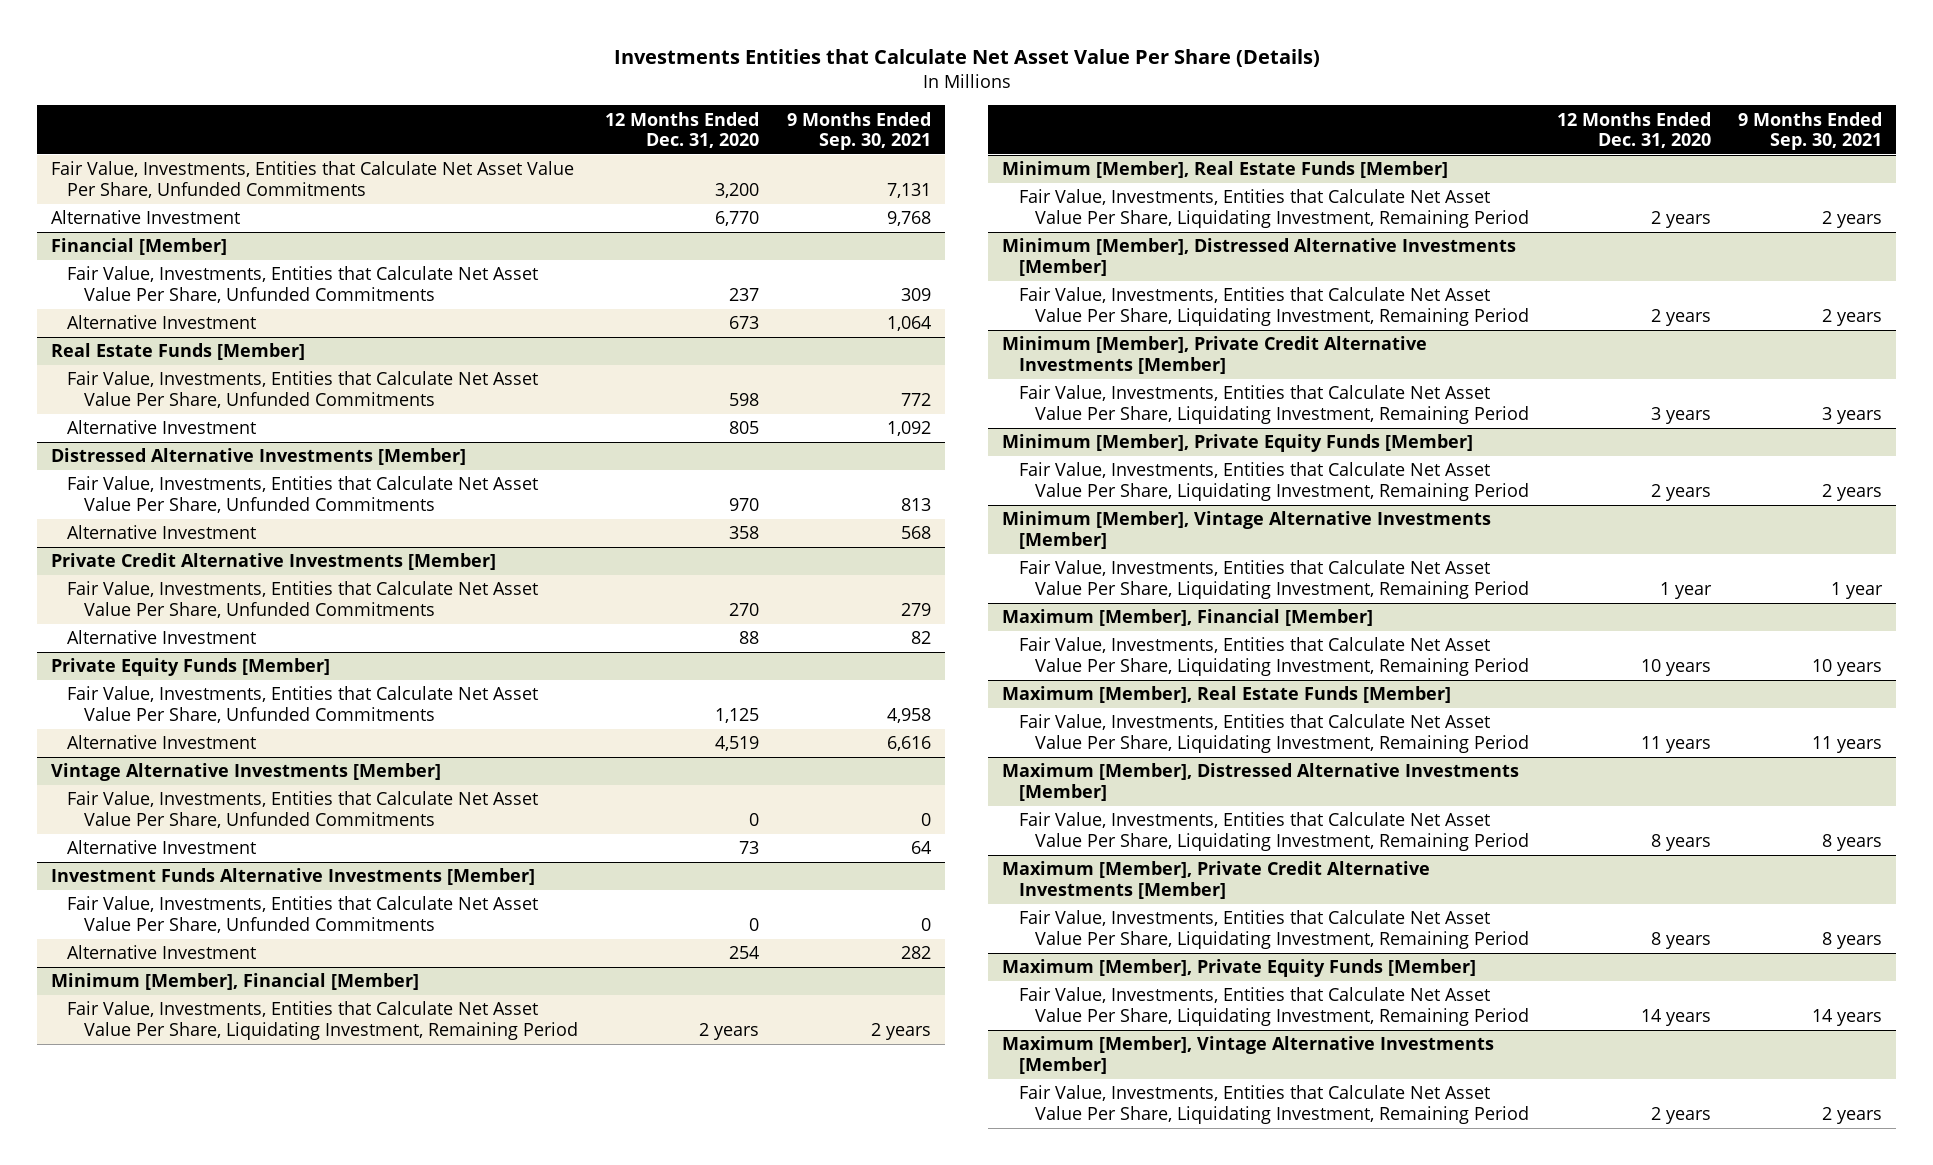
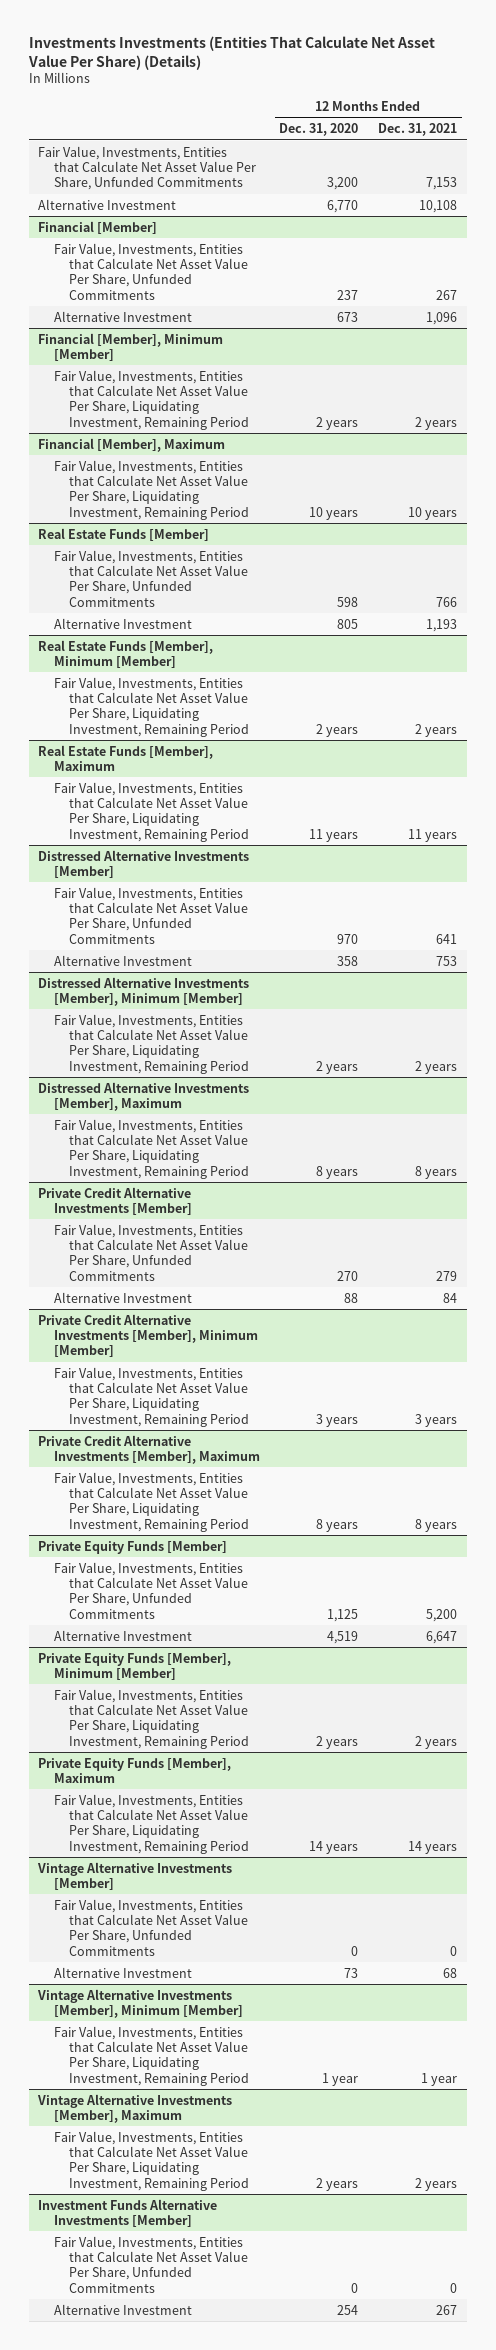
- Investments Entities that Calculate Net Asset Value Per Share (Details)
+ Investments Investments (Entities That Calculate Net Asset Value Per Share) (Details)
- | 12 Months Ended Dec. 31, 2020 | 9 Months Ended Sep. 30, 2021
+ | 12 Months Ended Dec. 31, 2020 | 12 Months Ended Dec. 31, 2021
+ Financial [Member], Minimum [Member]
+ Fair Value, Investments, Entities that Calculate Net Asset Value Per Share, Liquidating Investment, Remaining Period | 2 years | 2 years
+ Financial [Member], Maximum
+ Fair Value, Investments, Entities that Calculate Net Asset Value Per Share, Liquidating Investment, Remaining Period | 10 years | 10 years
+ Real Estate Funds [Member], Minimum [Member]
+ Fair Value, Investments, Entities that Calculate Net Asset Value Per Share, Liquidating Investment, Remaining Period | 2 years | 2 years
+ Real Estate Funds [Member], Maximum
+ Fair Value, Investments, Entities that Calculate Net Asset Value Per Share, Liquidating Investment, Remaining Period | 11 years | 11 years
+ Distressed Alternative Investments [Member], Minimum [Member]
+ Fair Value, Investments, Entities that Calculate Net Asset Value Per Share, Liquidating Investment, Remaining Period | 2 years | 2 years
+ Distressed Alternative Investments [Member], Maximum
+ Fair Value, Investments, Entities that Calculate Net Asset Value Per Share, Liquidating Investment, Remaining Period | 8 years | 8 years
+ Private Credit Alternative Investments [Member], Minimum [Member]
+ Fair Value, Investments, Entities that Calculate Net Asset Value Per Share, Liquidating Investment, Remaining Period | 3 years | 3 years
+ Private Credit Alternative Investments [Member], Maximum
+ Fair Value, Investments, Entities that Calculate Net Asset Value Per Share, Liquidating Investment, Remaining Period | 8 years | 8 years
+ Private Equity Funds [Member], Minimum [Member]
+ Fair Value, Investments, Entities that Calculate Net Asset Value Per Share, Liquidating Investment, Remaining Period | 2 years | 2 years
+ Private Equity Funds [Member], Maximum
+ Fair Value, Investments, Entities that Calculate Net Asset Value Per Share, Liquidating Investment, Remaining Period | 14 years | 14 years
+ Vintage Alternative Investments [Member], Minimum [Member]
+ Fair Value, Investments, Entities that Calculate Net Asset Value Per Share, Liquidating Investment, Remaining Period | 1 year | 1 year
+ Vintage Alternative Investments [Member], Maximum
+ Fair Value, Investments, Entities that Calculate Net Asset Value Per Share, Liquidating Investment, Remaining Period | 2 years | 2 years
- Minimum [Member], Financial [Member]
- Fair Value, Investments, Entities that Calculate Net Asset Value Per Share, Liquidating Investment, Remaining Period | 2 years | 2 years
- Minimum [Member], Real Estate Funds [Member]
- Fair Value, Investments, Entities that Calculate Net Asset Value Per Share, Liquidating Investment, Remaining Period | 2 years | 2 years
- Minimum [Member], Distressed Alternative Investments [Member]
- Fair Value, Investments, Entities that Calculate Net Asset Value Per Share, Liquidating Investment, Remaining Period | 2 years | 2 years
- Minimum [Member], Private Credit Alternative Investments [Member]
- Fair Value, Investments, Entities that Calculate Net Asset Value Per Share, Liquidating Investment, Remaining Period | 3 years | 3 years
- Minimum [Member], Private Equity Funds [Member]
- Fair Value, Investments, Entities that Calculate Net Asset Value Per Share, Liquidating Investment, Remaining Period | 2 years | 2 years
- Minimum [Member], Vintage Alternative Investments [Member]
- Fair Value, Investments, Entities that Calculate Net Asset Value Per Share, Liquidating Investment, Remaining Period | 1 year | 1 year
- Maximum [Member], Financial [Member]
- Fair Value, Investments, Entities that Calculate Net Asset Value Per Share, Liquidating Investment, Remaining Period | 10 years | 10 years
- Maximum [Member], Real Estate Funds [Member]
- Fair Value, Investments, Entities that Calculate Net Asset Value Per Share, Liquidating Investment, Remaining Period | 11 years | 11 years
- Maximum [Member], Distressed Alternative Investments [Member]
- Fair Value, Investments, Entities that Calculate Net Asset Value Per Share, Liquidating Investment, Remaining Period | 8 years | 8 years
- Maximum [Member], Private Credit Alternative Investments [Member]
- Fair Value, Investments, Entities that Calculate Net Asset Value Per Share, Liquidating Investment, Remaining Period | 8 years | 8 years
- Maximum [Member], Private Equity Funds [Member]
- Fair Value, Investments, Entities that Calculate Net Asset Value Per Share, Liquidating Investment, Remaining Period | 14 years | 14 years
- Maximum [Member], Vintage Alternative Investments [Member]
- Fair Value, Investments, Entities that Calculate Net Asset Value Per Share, Liquidating Investment, Remaining Period | 2 years | 2 years

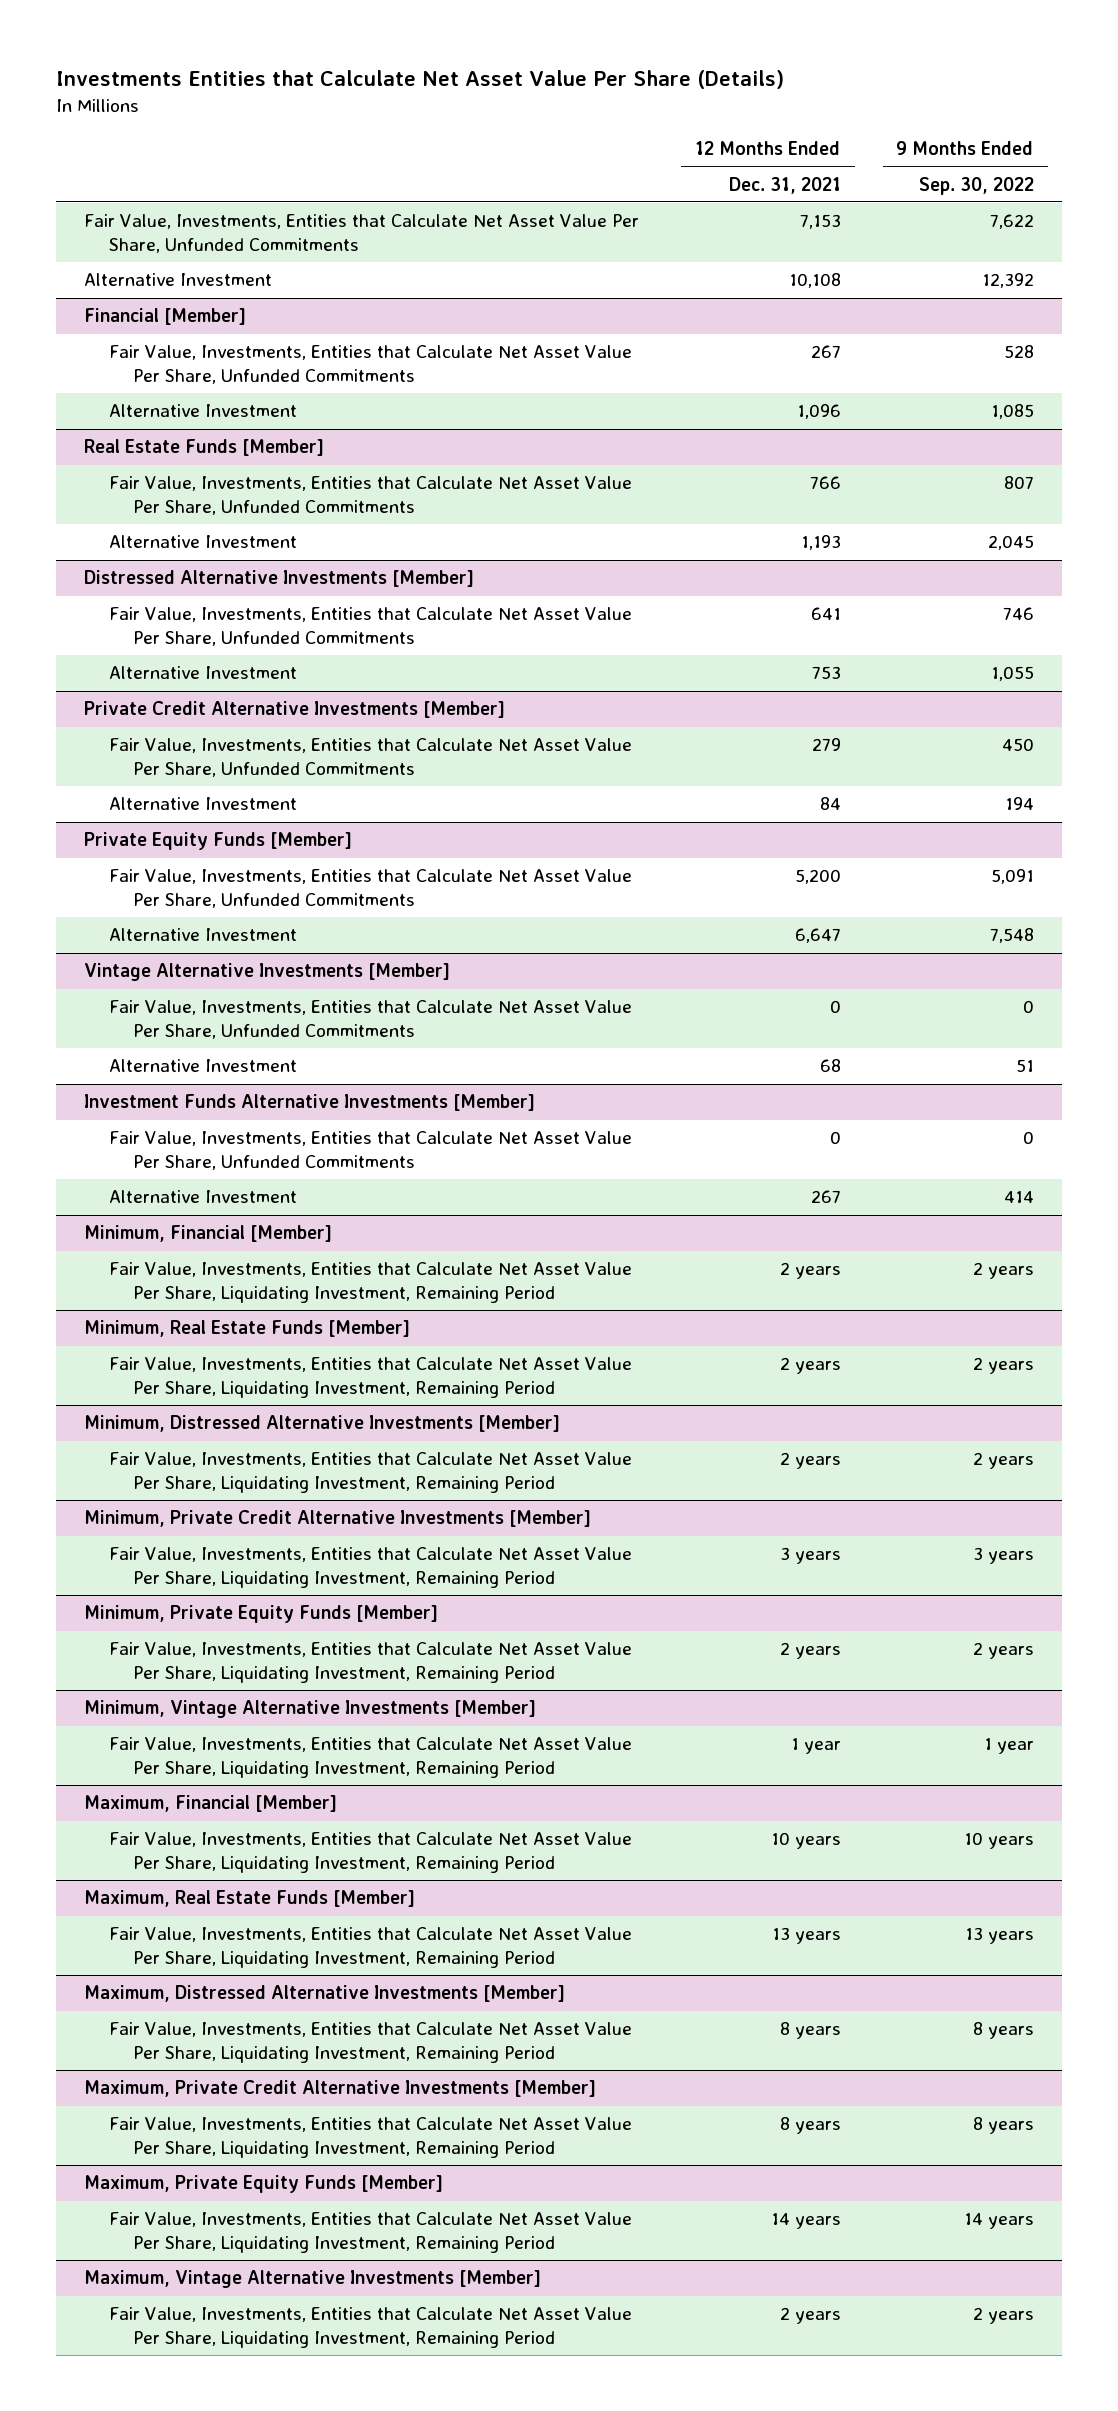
- Investments Investments (Entities That Calculate Net Asset Value Per Share) (Details)
+ Investments Entities that Calculate Net Asset Value Per Share (Details)
- | 12 Months Ended Dec. 31, 2020 | 12 Months Ended Dec. 31, 2021
+ | 12 Months Ended Dec. 31, 2021 | 9 Months Ended Sep. 30, 2022
- Financial [Member], Minimum [Member]
- Fair Value, Investments, Entities that Calculate Net Asset Value Per Share, Liquidating Investment, Remaining Period | 2 years | 2 years
- Financial [Member], Maximum
- Fair Value, Investments, Entities that Calculate Net Asset Value Per Share, Liquidating Investment, Remaining Period | 10 years | 10 years
- Real Estate Funds [Member], Minimum [Member]
- Fair Value, Investments, Entities that Calculate Net Asset Value Per Share, Liquidating Investment, Remaining Period | 2 years | 2 years
- Real Estate Funds [Member], Maximum
- Fair Value, Investments, Entities that Calculate Net Asset Value Per Share, Liquidating Investment, Remaining Period | 11 years | 11 years
- Distressed Alternative Investments [Member], Minimum [Member]
- Fair Value, Investments, Entities that Calculate Net Asset Value Per Share, Liquidating Investment, Remaining Period | 2 years | 2 years
- Distressed Alternative Investments [Member], Maximum
- Fair Value, Investments, Entities that Calculate Net Asset Value Per Share, Liquidating Investment, Remaining Period | 8 years | 8 years
- Private Credit Alternative Investments [Member], Minimum [Member]
- Fair Value, Investments, Entities that Calculate Net Asset Value Per Share, Liquidating Investment, Remaining Period | 3 years | 3 years
- Private Credit Alternative Investments [Member], Maximum
- Fair Value, Investments, Entities that Calculate Net Asset Value Per Share, Liquidating Investment, Remaining Period | 8 years | 8 years
- Private Equity Funds [Member], Minimum [Member]
- Fair Value, Investments, Entities that Calculate Net Asset Value Per Share, Liquidating Investment, Remaining Period | 2 years | 2 years
- Private Equity Funds [Member], Maximum
- Fair Value, Investments, Entities that Calculate Net Asset Value Per Share, Liquidating Investment, Remaining Period | 14 years | 14 years
- Vintage Alternative Investments [Member], Minimum [Member]
- Fair Value, Investments, Entities that Calculate Net Asset Value Per Share, Liquidating Investment, Remaining Period | 1 year | 1 year
- Vintage Alternative Investments [Member], Maximum
- Fair Value, Investments, Entities that Calculate Net Asset Value Per Share, Liquidating Investment, Remaining Period | 2 years | 2 years
+ Minimum, Financial [Member]
+ Fair Value, Investments, Entities that Calculate Net Asset Value Per Share, Liquidating Investment, Remaining Period | 2 years | 2 years
+ Minimum, Real Estate Funds [Member]
+ Fair Value, Investments, Entities that Calculate Net Asset Value Per Share, Liquidating Investment, Remaining Period | 2 years | 2 years
+ Minimum, Distressed Alternative Investments [Member]
+ Fair Value, Investments, Entities that Calculate Net Asset Value Per Share, Liquidating Investment, Remaining Period | 2 years | 2 years
+ Minimum, Private Credit Alternative Investments [Member]
+ Fair Value, Investments, Entities that Calculate Net Asset Value Per Share, Liquidating Investment, Remaining Period | 3 years | 3 years
+ Minimum, Private Equity Funds [Member]
+ Fair Value, Investments, Entities that Calculate Net Asset Value Per Share, Liquidating Investment, Remaining Period | 2 years | 2 years
+ Minimum, Vintage Alternative Investments [Member]
+ Fair Value, Investments, Entities that Calculate Net Asset Value Per Share, Liquidating Investment, Remaining Period | 1 year | 1 year
+ Maximum, Financial [Member]
+ Fair Value, Investments, Entities that Calculate Net Asset Value Per Share, Liquidating Investment, Remaining Period | 10 years | 10 years
+ Maximum, Real Estate Funds [Member]
+ Fair Value, Investments, Entities that Calculate Net Asset Value Per Share, Liquidating Investment, Remaining Period | 13 years | 13 years
+ Maximum, Distressed Alternative Investments [Member]
+ Fair Value, Investments, Entities that Calculate Net Asset Value Per Share, Liquidating Investment, Remaining Period | 8 years | 8 years
+ Maximum, Private Credit Alternative Investments [Member]
+ Fair Value, Investments, Entities that Calculate Net Asset Value Per Share, Liquidating Investment, Remaining Period | 8 years | 8 years
+ Maximum, Private Equity Funds [Member]
+ Fair Value, Investments, Entities that Calculate Net Asset Value Per Share, Liquidating Investment, Remaining Period | 14 years | 14 years
+ Maximum, Vintage Alternative Investments [Member]
+ Fair Value, Investments, Entities that Calculate Net Asset Value Per Share, Liquidating Investment, Remaining Period | 2 years | 2 years

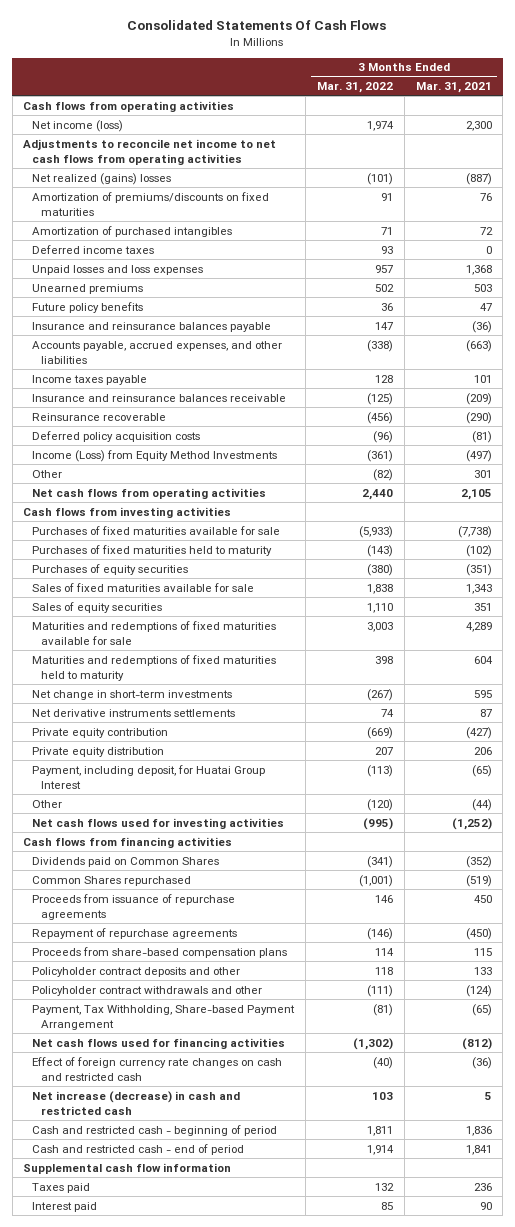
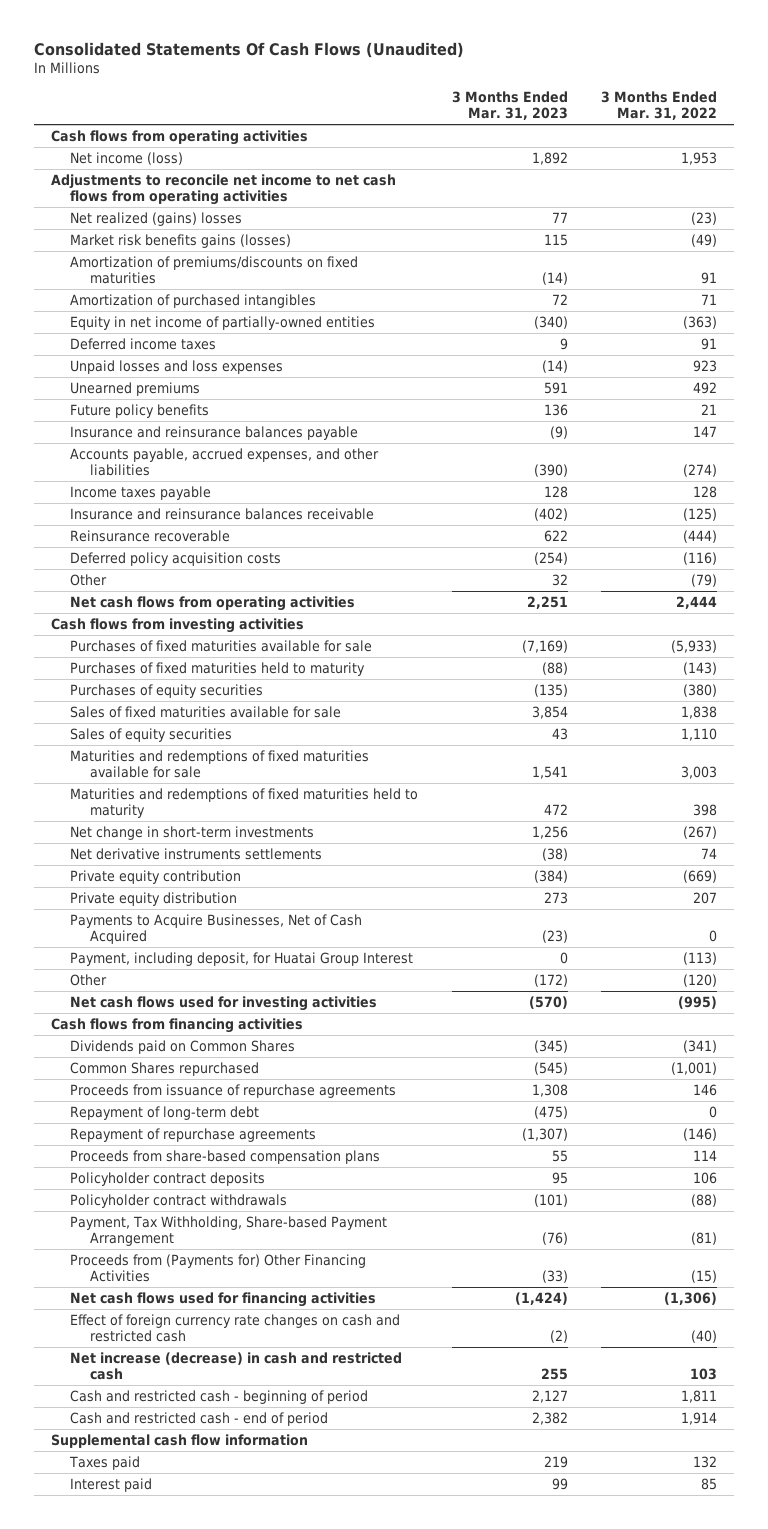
- Consolidated Statements Of Cash Flows
+ Consolidated Statements Of Cash Flows (Unaudited)
- | 3 Months Ended Mar. 31, 2022 | 3 Months Ended Mar. 31, 2021
+ | 3 Months Ended Mar. 31, 2023 | 3 Months Ended Mar. 31, 2022
- Net income (loss) | 1,974 | 2,300
+ Net income (loss) | 1,892 | 1,953
- Net realized (gains) losses | (101) | (887)
+ Net realized (gains) losses | 77 | (23)
+ Market risk benefits gains (losses) | 115 | (49)
- Deferred income taxes | 93 | 0
- Unpaid losses and loss expenses | 957 | 1,368
- Unearned premiums | 502 | 503
- Future policy benefits | 36 | 47
+ Equity in net income of partially-owned entities | (340) | (363)
+ Deferred income taxes | 9 | 91
+ Unpaid losses and loss expenses | (14) | 923
+ Unearned premiums | 591 | 492
+ Future policy benefits | 136 | 21
- Accounts payable, accrued expenses, and other liabilities | (338) | (663)
+ Accounts payable, accrued expenses, and other liabilities | (390) | (274)
- Reinsurance recoverable | (456) | (290)
- Deferred policy acquisition costs | (96) | (81)
- Income (Loss) from Equity Method Investments | (361) | (497)
- Other | (82) | 301
- Net cash flows from operating activities | 2,440 | 2,105
+ Reinsurance recoverable | 622 | (444)
+ Deferred policy acquisition costs | (254) | (116)
+ Other | 32 | (79)
+ Net cash flows from operating activities | 2,251 | 2,444
+ Payments to Acquire Businesses, Net of Cash Acquired | (23) | 0
+ Repayment of long-term debt | (475) | 0
- Policyholder contract deposits and other | 118 | 133
- Policyholder contract withdrawals and other | (111) | (124)
+ Policyholder contract deposits | 95 | 106
+ Policyholder contract withdrawals | (101) | (88)
- Net cash flows used for financing activities | (1,302) | (812)
+ Proceeds from (Payments for) Other Financing Activities | (33) | (15)
+ Net cash flows used for financing activities | (1,424) | (1,306)

